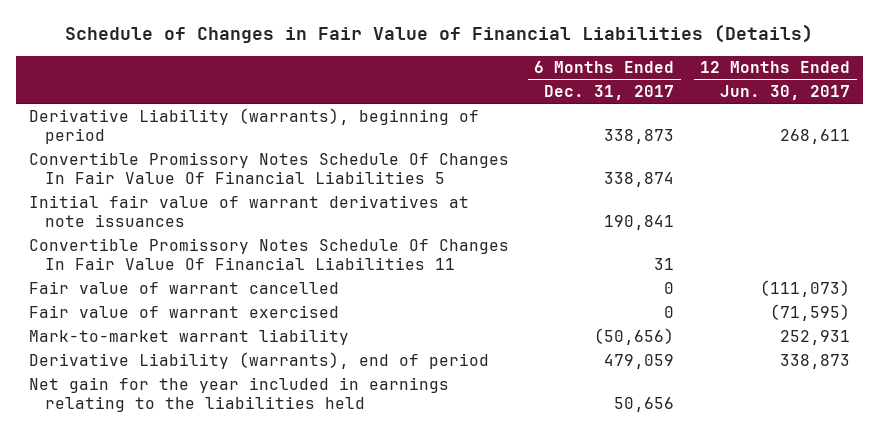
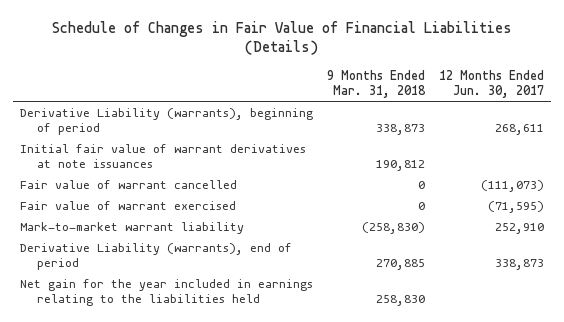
- | 6 Months Ended Dec. 31, 2017 | 12 Months Ended Jun. 30, 2017
+ | 9 Months Ended Mar. 31, 2018 | 12 Months Ended Jun. 30, 2017
- Convertible Promissory Notes Schedule Of Changes In Fair Value Of Financial Liabilities 5 | 338,874 |
- Convertible Promissory Notes Schedule Of Changes In Fair Value Of Financial Liabilities 11 | 31 |
- Mark-to-market warrant liability | (50,656) | 252,931
+ Mark-to-market warrant liability | (258,830) | 252,910

